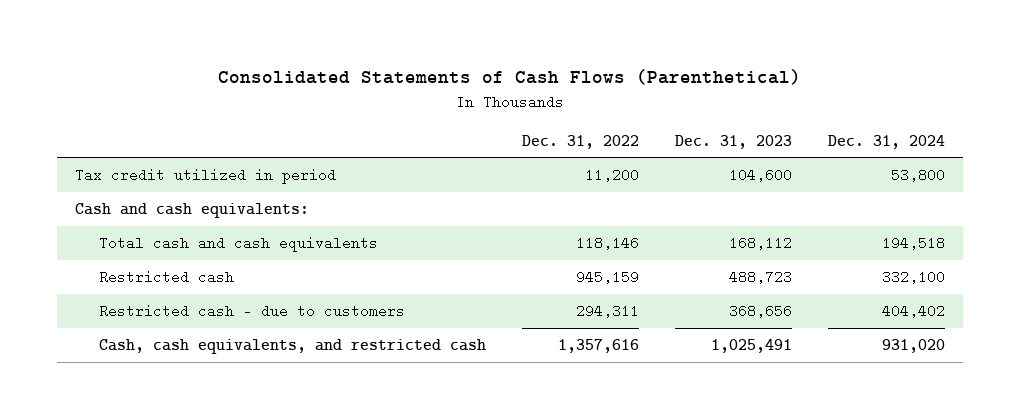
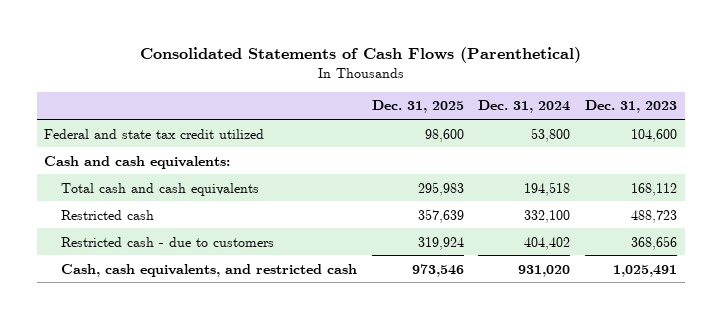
- | Dec. 31, 2022 | Dec. 31, 2023 | Dec. 31, 2024
+ | Dec. 31, 2025 | Dec. 31, 2024 | Dec. 31, 2023
- Tax credit utilized in period | 11,200 | 104,600 | 53,800
+ Federal and state tax credit utilized | 98,600 | 53,800 | 104,600

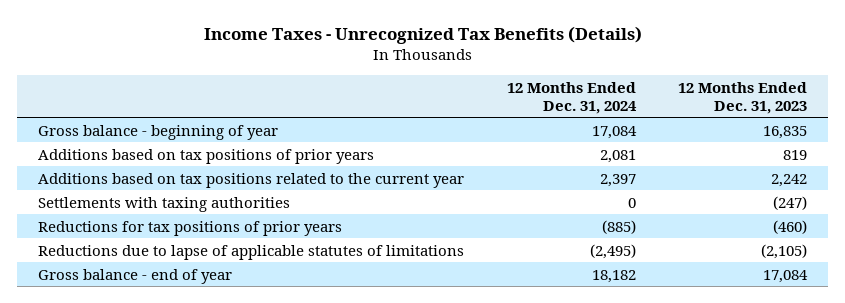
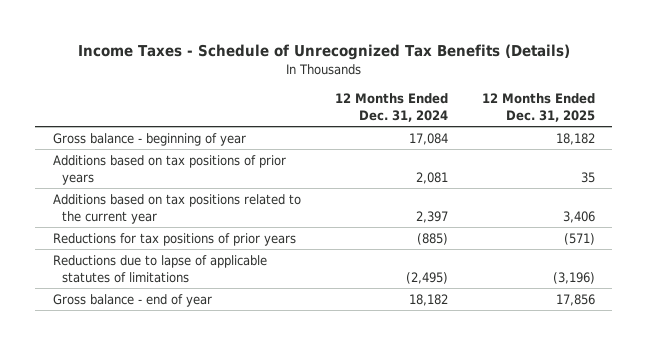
- Income Taxes - Unrecognized Tax Benefits (Details)
+ Income Taxes - Schedule of Unrecognized Tax Benefits (Details)
- | 12 Months Ended Dec. 31, 2024 | 12 Months Ended Dec. 31, 2023
+ | 12 Months Ended Dec. 31, 2024 | 12 Months Ended Dec. 31, 2025
- Settlements with taxing authorities | 0 | (247)

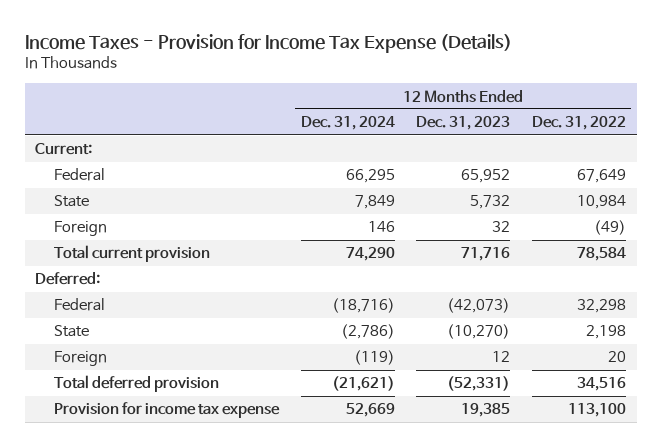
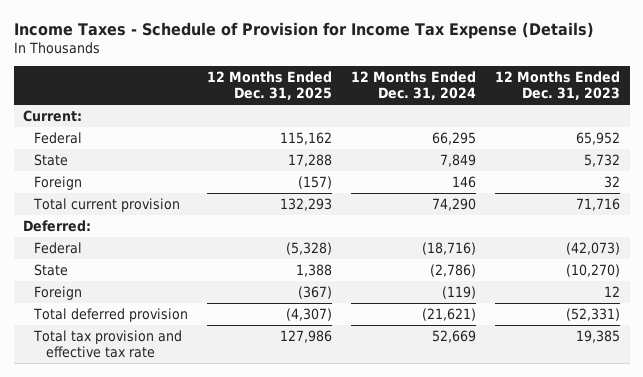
- Income Taxes - Provision for Income Tax Expense (Details)
+ Income Taxes - Schedule of Provision for Income Tax Expense (Details)
- | 12 Months Ended Dec. 31, 2024 | 12 Months Ended Dec. 31, 2023 | 12 Months Ended Dec. 31, 2022
+ | 12 Months Ended Dec. 31, 2025 | 12 Months Ended Dec. 31, 2024 | 12 Months Ended Dec. 31, 2023
- Provision for income tax expense | 52,669 | 19,385 | 113,100
+ Total tax provision and effective tax rate | 127,986 | 52,669 | 19,385

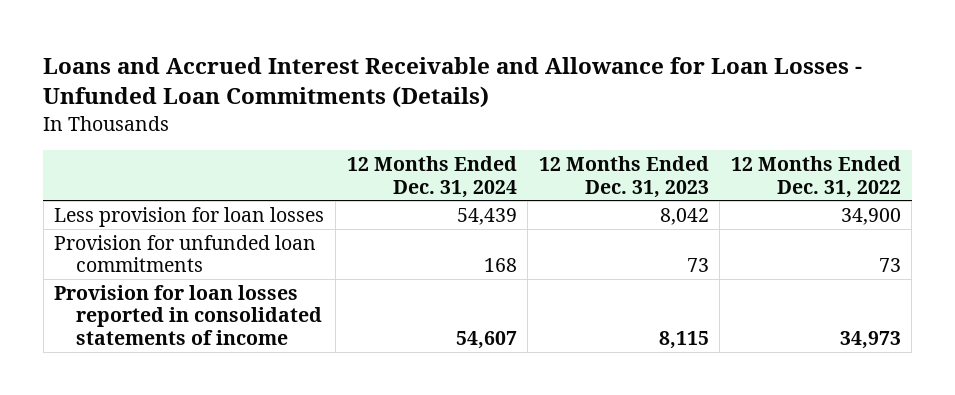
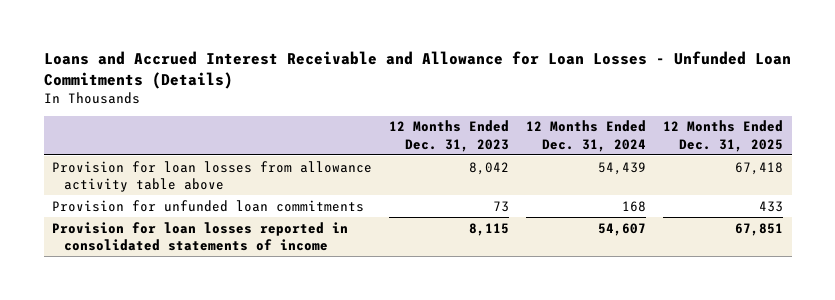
- | 12 Months Ended Dec. 31, 2024 | 12 Months Ended Dec. 31, 2023 | 12 Months Ended Dec. 31, 2022
+ | 12 Months Ended Dec. 31, 2023 | 12 Months Ended Dec. 31, 2024 | 12 Months Ended Dec. 31, 2025
- Less provision for loan losses | 54,439 | 8,042 | 34,900
+ Provision for loan losses from allowance activity table above | 8,042 | 54,439 | 67,418

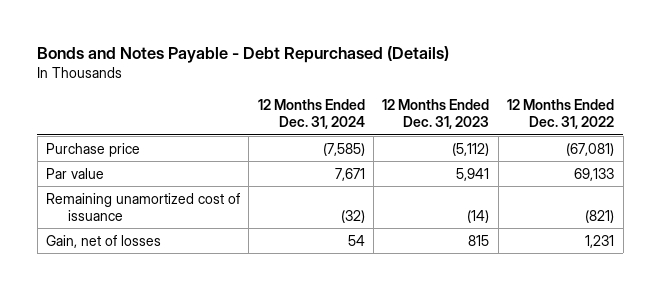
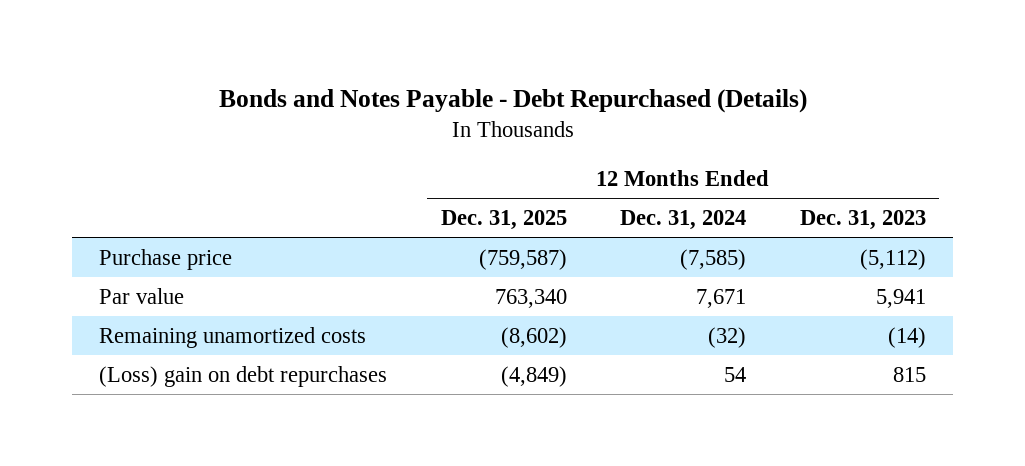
- | 12 Months Ended Dec. 31, 2024 | 12 Months Ended Dec. 31, 2023 | 12 Months Ended Dec. 31, 2022
+ | 12 Months Ended Dec. 31, 2025 | 12 Months Ended Dec. 31, 2024 | 12 Months Ended Dec. 31, 2023
- Remaining unamortized cost of issuance | (32) | (14) | (821)
- Gain, net of losses | 54 | 815 | 1,231
+ Remaining unamortized costs | (8,602) | (32) | (14)
+ (Loss) gain on debt repurchases | (4,849) | 54 | 815

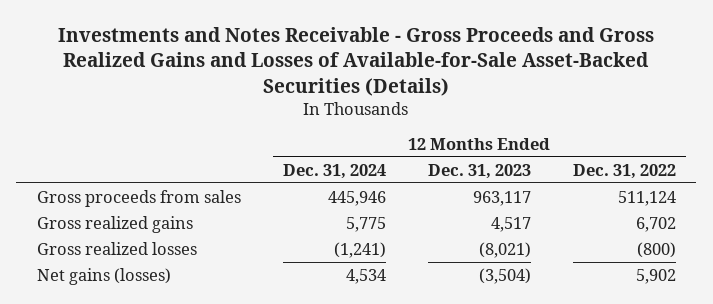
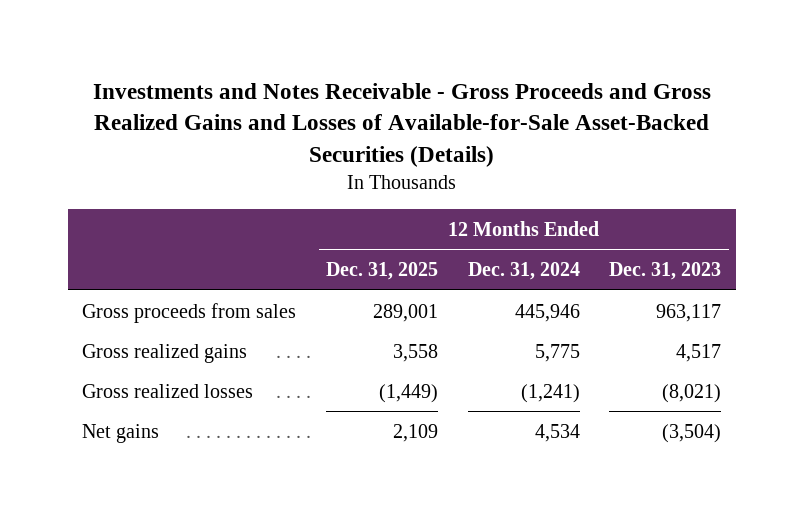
- | 12 Months Ended Dec. 31, 2024 | 12 Months Ended Dec. 31, 2023 | 12 Months Ended Dec. 31, 2022
+ | 12 Months Ended Dec. 31, 2025 | 12 Months Ended Dec. 31, 2024 | 12 Months Ended Dec. 31, 2023
- Net gains (losses) | 4,534 | (3,504) | 5,902
+ Net gains | 2,109 | 4,534 | (3,504)

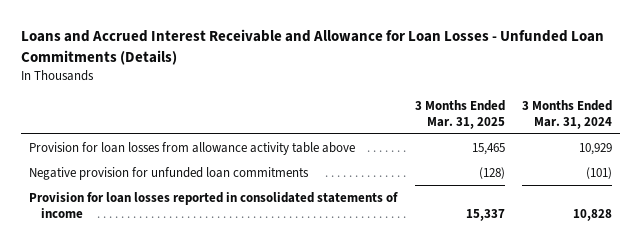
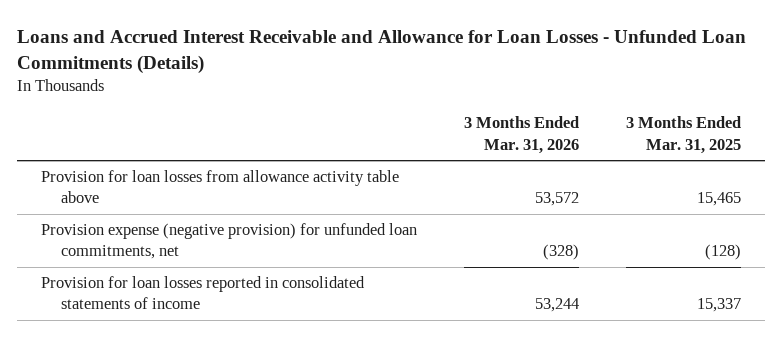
- | 3 Months Ended Mar. 31, 2025 | 3 Months Ended Mar. 31, 2024
+ | 3 Months Ended Mar. 31, 2026 | 3 Months Ended Mar. 31, 2025
- Negative provision for unfunded loan commitments | (128) | (101)
+ Provision expense (negative provision) for unfunded loan commitments, net | (328) | (128)

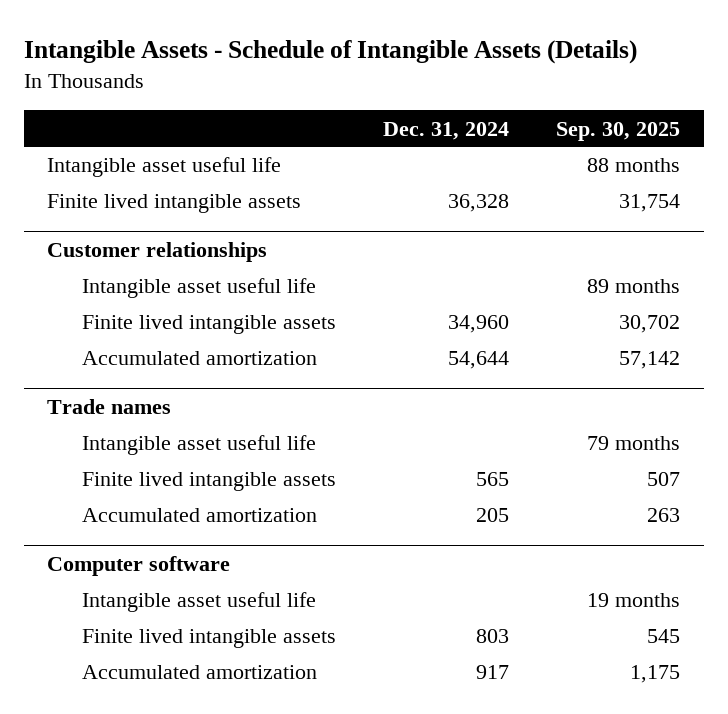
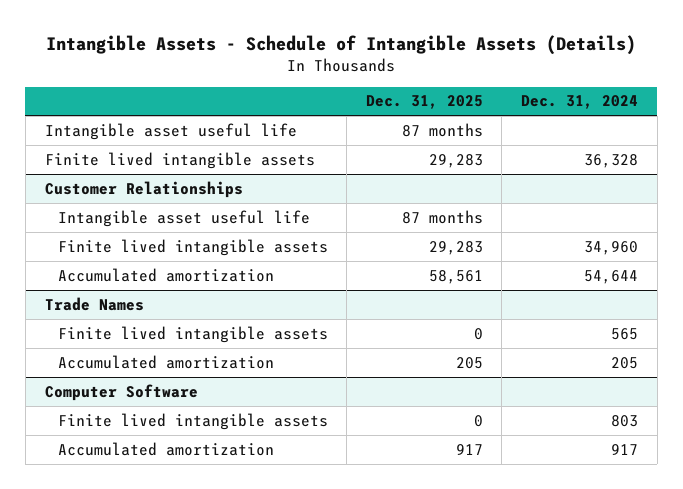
- | Dec. 31, 2024 | Sep. 30, 2025
+ | Dec. 31, 2025 | Dec. 31, 2024
- Customer relationships
+ Customer Relationships
- Trade names
- Intangible asset useful life | | 79 months
+ Trade Names
- Computer software
- Intangible asset useful life | | 19 months
+ Computer Software

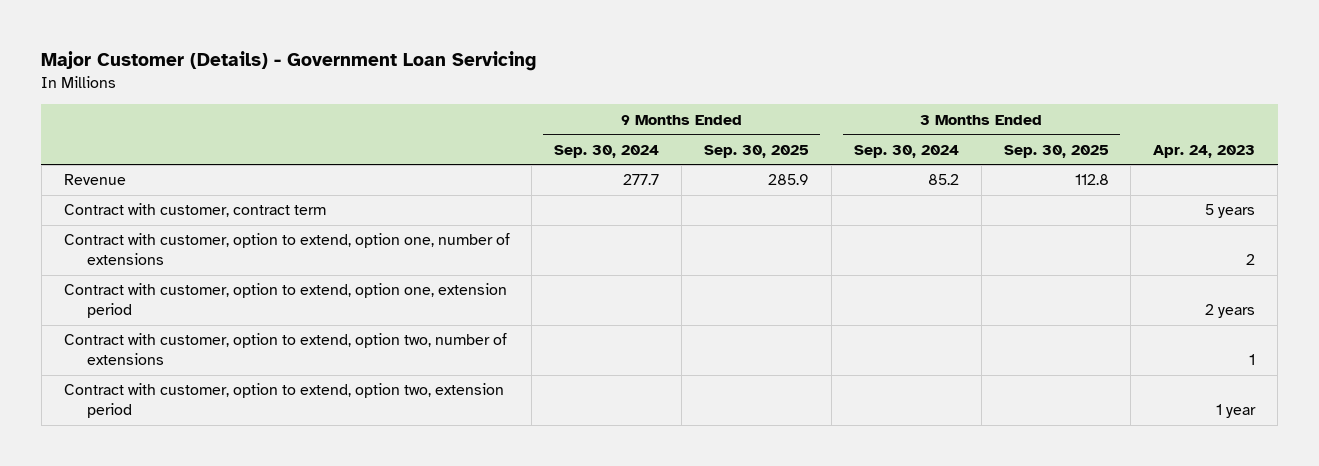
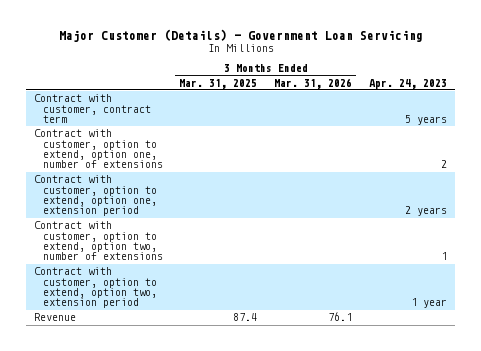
- | 9 Months Ended Sep. 30, 2024 | 9 Months Ended Sep. 30, 2025 | 3 Months Ended Sep. 30, 2024 | 3 Months Ended Sep. 30, 2025 | Apr. 24, 2023
+ | 3 Months Ended Mar. 31, 2025 | 3 Months Ended Mar. 31, 2026 | Apr. 24, 2023
moved down: Revenue | 87.4 | 76.1 |

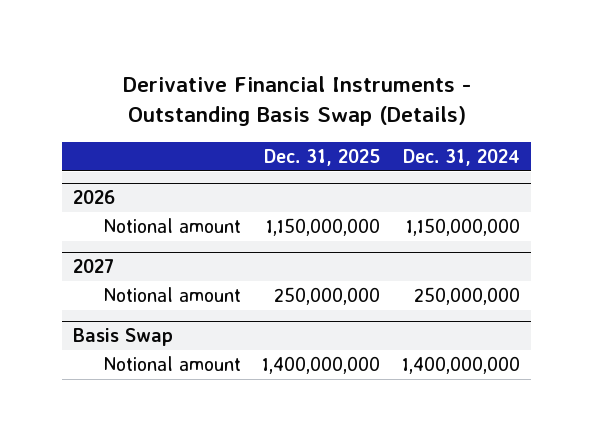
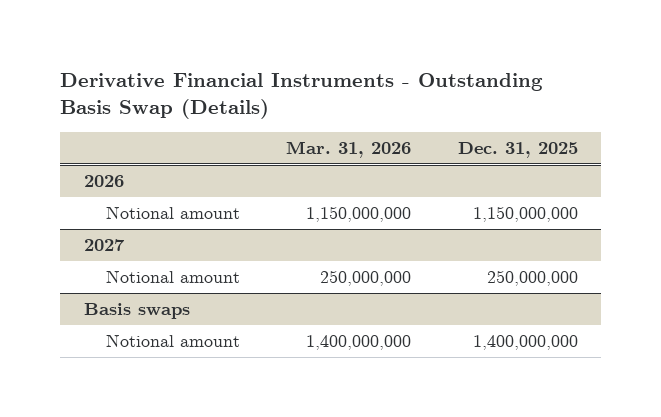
- | Dec. 31, 2025 | Dec. 31, 2024
+ | Mar. 31, 2026 | Dec. 31, 2025
- Basis Swap
+ Basis swaps

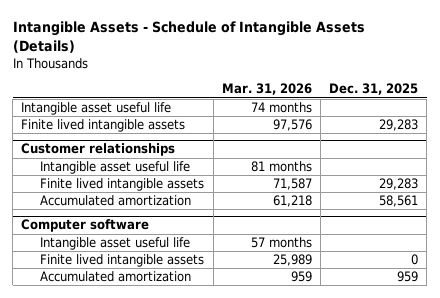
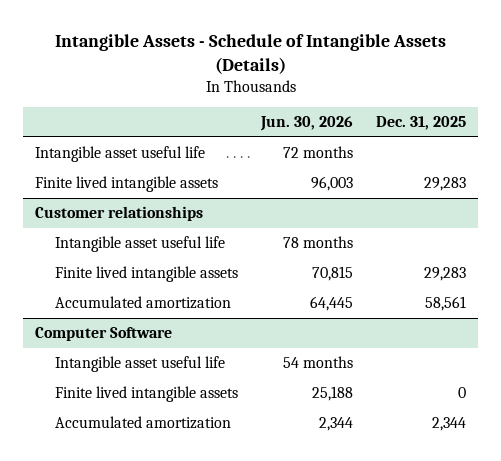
- | Mar. 31, 2026 | Dec. 31, 2025
+ | Jun. 30, 2026 | Dec. 31, 2025
- Computer software
+ Computer Software
- Accumulated amortization | 959 | 959
+ Accumulated amortization | 2,344 | 2,344

